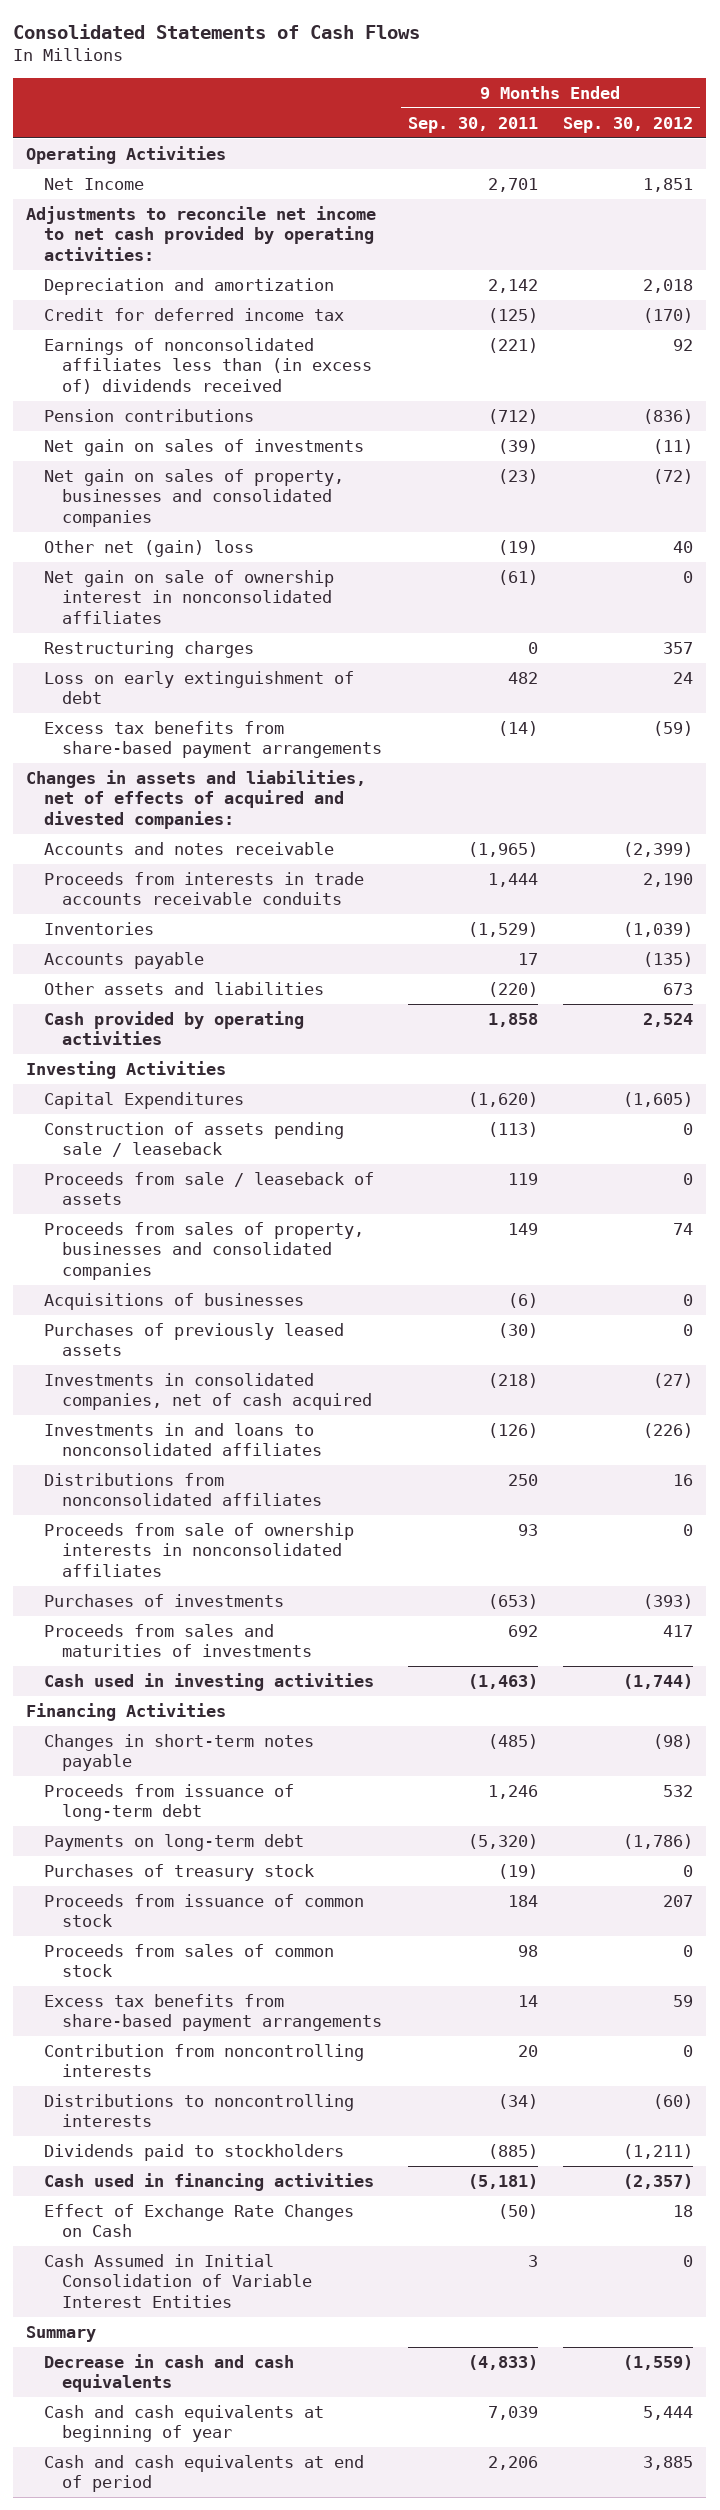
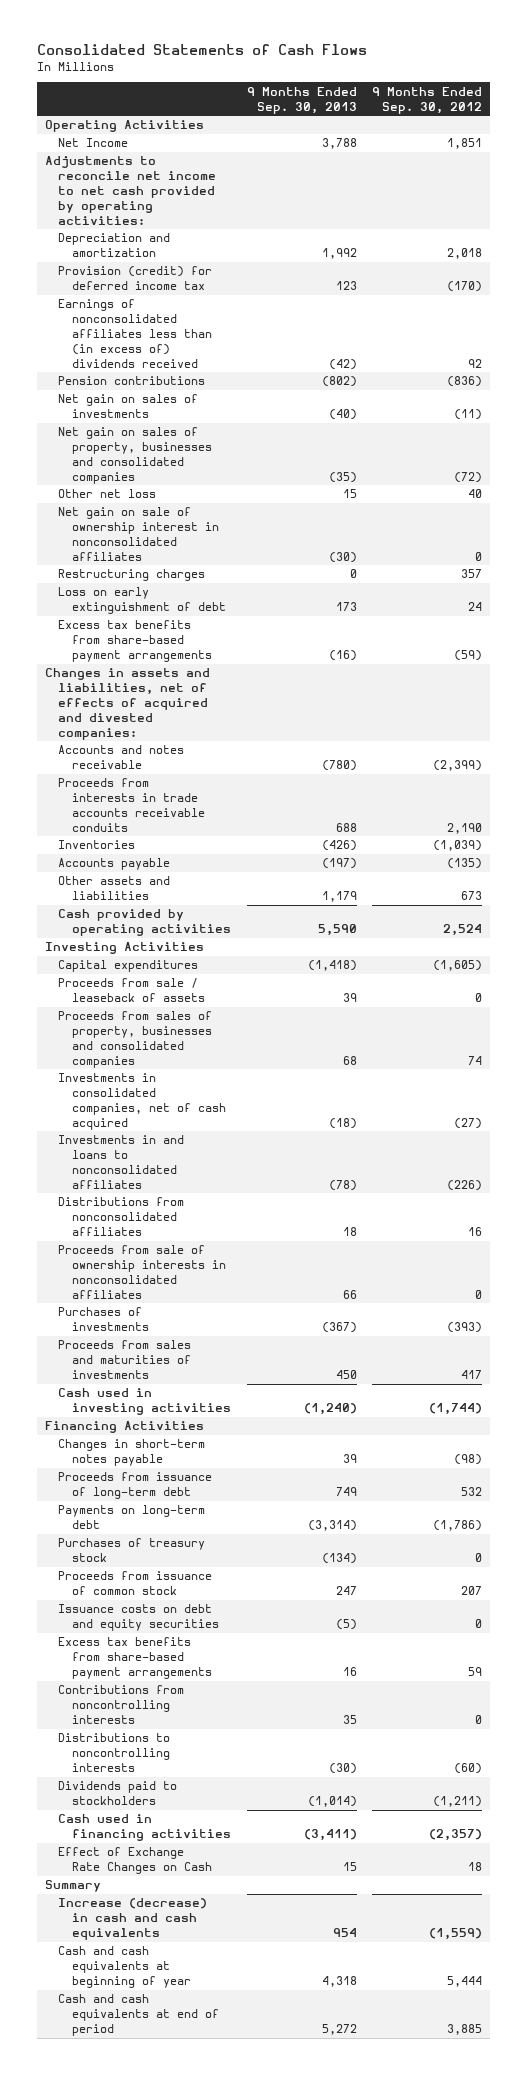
- | 9 Months Ended Sep. 30, 2011 | 9 Months Ended Sep. 30, 2012
+ | 9 Months Ended Sep. 30, 2013 | 9 Months Ended Sep. 30, 2012
- Credit for deferred income tax | (125) | (170)
+ Provision (credit) for deferred income tax | 123 | (170)
- Other net (gain) loss | (19) | 40
+ Other net loss | 15 | 40
- Capital Expenditures | (1,620) | (1,605)
- Construction of assets pending sale / leaseback | (113) | 0
+ Capital expenditures | (1,418) | (1,605)
- Acquisitions of businesses | (6) | 0
- Purchases of previously leased assets | (30) | 0
- Proceeds from sales of common stock | 98 | 0
+ Issuance costs on debt and equity securities | (5) | 0
- Contribution from noncontrolling interests | 20 | 0
+ Contributions from noncontrolling interests | 35 | 0
- Cash Assumed in Initial Consolidation of Variable Interest Entities | 3 | 0
- Decrease in cash and cash equivalents | (4,833) | (1,559)
+ Increase (decrease) in cash and cash equivalents | 954 | (1,559)

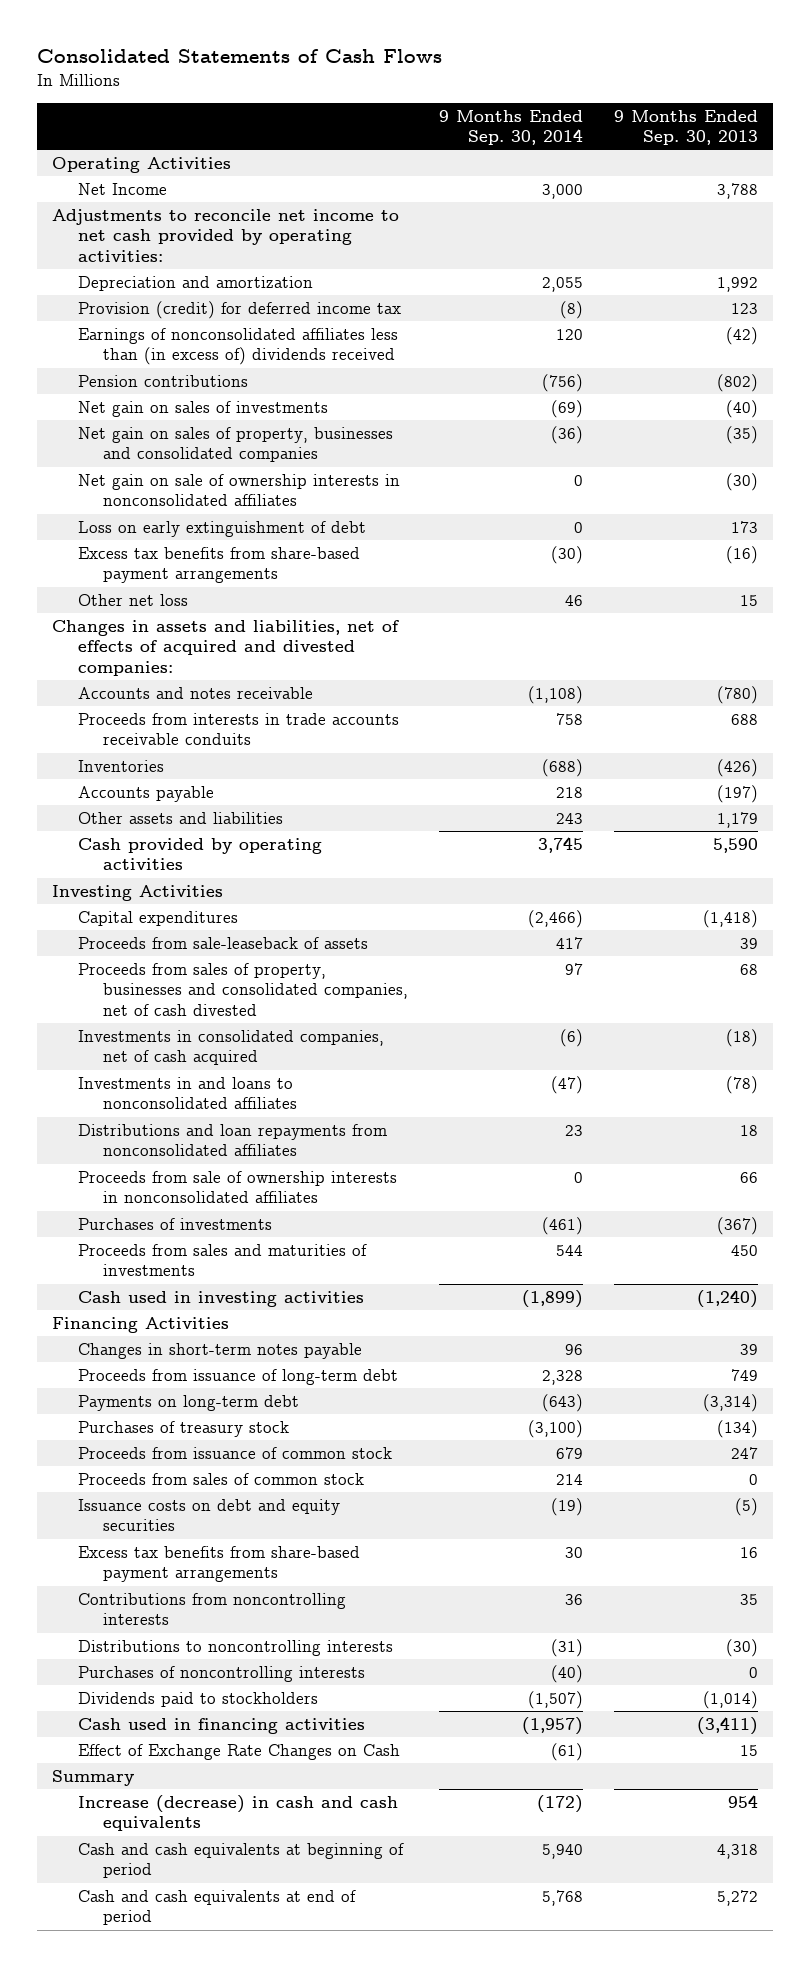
- | 9 Months Ended Sep. 30, 2013 | 9 Months Ended Sep. 30, 2012
+ | 9 Months Ended Sep. 30, 2014 | 9 Months Ended Sep. 30, 2013
- Net gain on sale of ownership interest in nonconsolidated affiliates | (30) | 0
- Restructuring charges | 0 | 357
+ Net gain on sale of ownership interests in nonconsolidated affiliates | 0 | (30)
moved down: Other net loss | 46 | 15
- Proceeds from sale / leaseback of assets | 39 | 0
- Proceeds from sales of property, businesses and consolidated companies | 68 | 74
+ Proceeds from sale-leaseback of assets | 417 | 39
+ Proceeds from sales of property, businesses and consolidated companies, net of cash divested | 97 | 68
- Distributions from nonconsolidated affiliates | 18 | 16
+ Distributions and loan repayments from nonconsolidated affiliates | 23 | 18
+ Proceeds from sales of common stock | 214 | 0
+ Purchases of noncontrolling interests | (40) | 0
- Cash and cash equivalents at beginning of year | 4,318 | 5,444
+ Cash and cash equivalents at beginning of period | 5,940 | 4,318

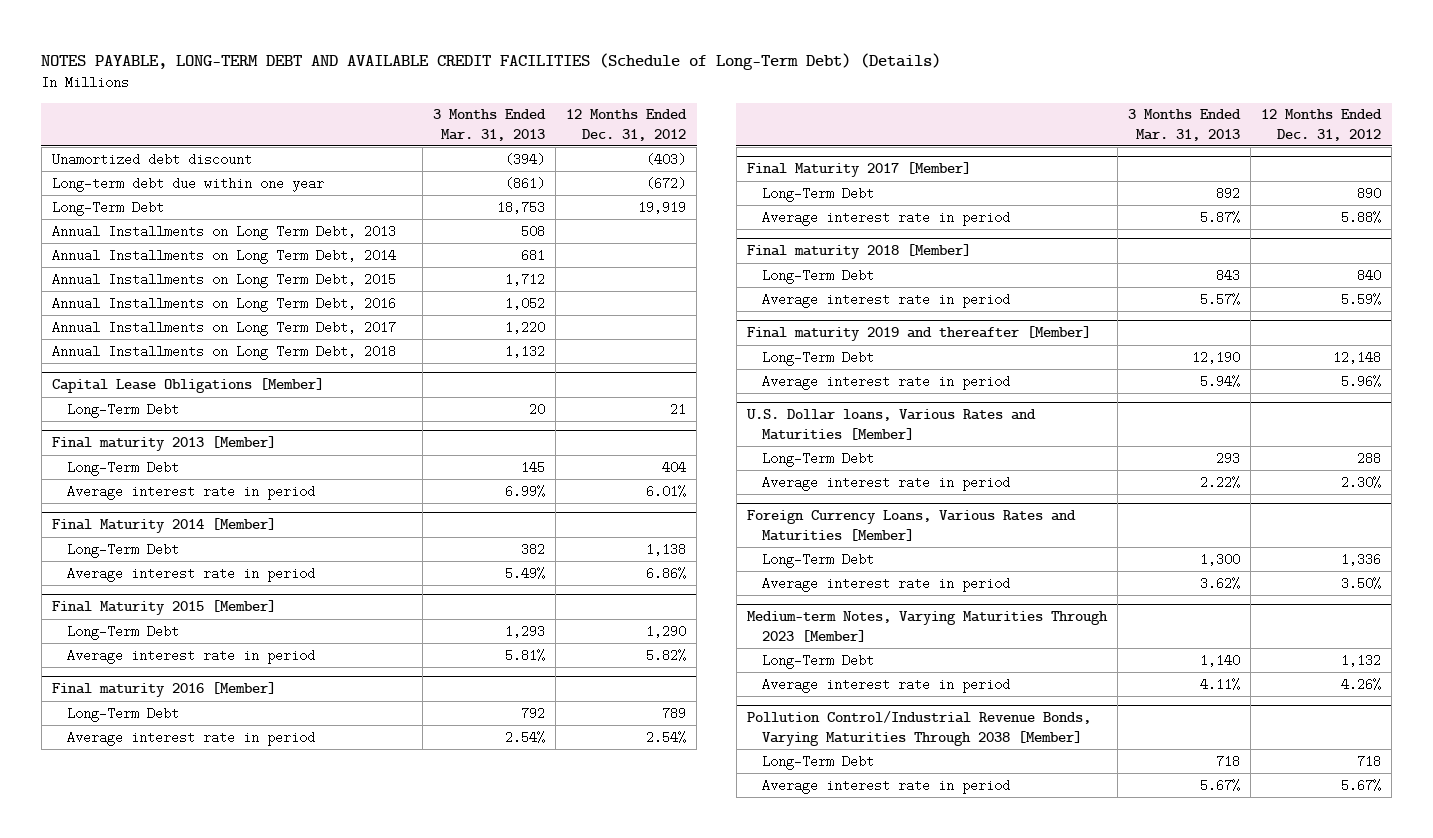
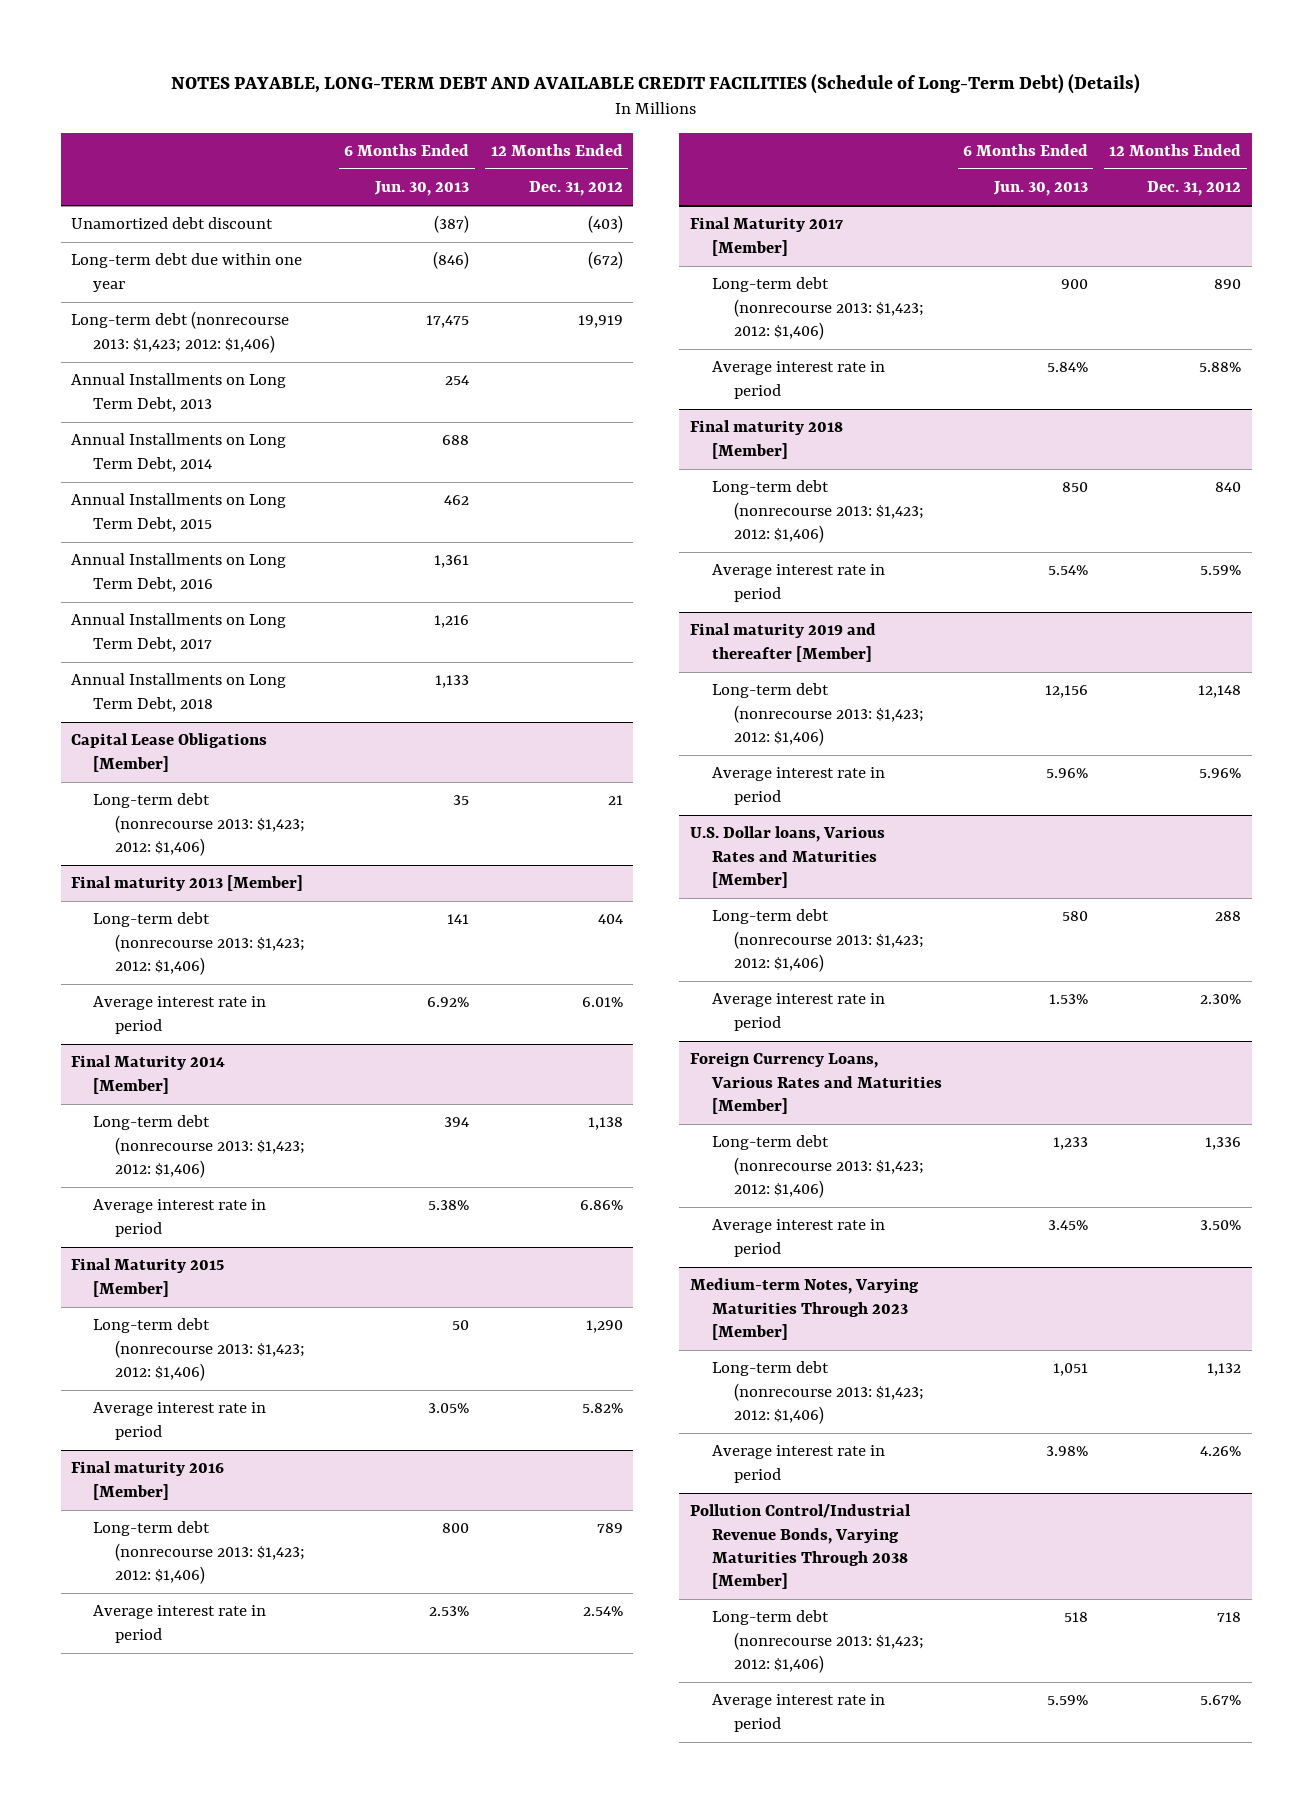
- | 3 Months Ended Mar. 31, 2013 | 12 Months Ended Dec. 31, 2012
+ | 6 Months Ended Jun. 30, 2013 | 12 Months Ended Dec. 31, 2012
- Long-Term Debt | 18,753 | 19,919
+ Long-term debt (nonrecourse 2013: $1,423; 2012: $1,406) | 17,475 | 19,919
@ Capital Lease Obligations [Member]
- Long-Term Debt | 20 | 21
+ Long-term debt (nonrecourse 2013: $1,423; 2012: $1,406) | 35 | 21
@ Final maturity 2013 [Member]
- Long-Term Debt | 145 | 404
+ Long-term debt (nonrecourse 2013: $1,423; 2012: $1,406) | 141 | 404
@ Final Maturity 2014 [Member]
- Long-Term Debt | 382 | 1,138
+ Long-term debt (nonrecourse 2013: $1,423; 2012: $1,406) | 394 | 1,138
@ Final Maturity 2015 [Member]
- Long-Term Debt | 1,293 | 1,290
+ Long-term debt (nonrecourse 2013: $1,423; 2012: $1,406) | 50 | 1,290
@ Final maturity 2016 [Member]
- Long-Term Debt | 792 | 789
+ Long-term debt (nonrecourse 2013: $1,423; 2012: $1,406) | 800 | 789
@ Final Maturity 2017 [Member]
- Long-Term Debt | 892 | 890
+ Long-term debt (nonrecourse 2013: $1,423; 2012: $1,406) | 900 | 890
@ Final maturity 2018 [Member]
- Long-Term Debt | 843 | 840
+ Long-term debt (nonrecourse 2013: $1,423; 2012: $1,406) | 850 | 840
@ Final maturity 2019 and thereafter [Member]
- Long-Term Debt | 12,190 | 12,148
+ Long-term debt (nonrecourse 2013: $1,423; 2012: $1,406) | 12,156 | 12,148
@ U.S. Dollar loans, Various Rates and Maturities [Member]
- Long-Term Debt | 293 | 288
+ Long-term debt (nonrecourse 2013: $1,423; 2012: $1,406) | 580 | 288
@ Foreign Currency Loans, Various Rates and Maturities [Member]
- Long-Term Debt | 1,300 | 1,336
+ Long-term debt (nonrecourse 2013: $1,423; 2012: $1,406) | 1,233 | 1,336
@ Medium-term Notes, Varying Maturities Through 2023 [Member]
- Long-Term Debt | 1,140 | 1,132
+ Long-term debt (nonrecourse 2013: $1,423; 2012: $1,406) | 1,051 | 1,132
@ Pollution Control/Industrial Revenue Bonds, Varying Maturities Through 2038 [Member]
- Long-Term Debt | 718 | 718
+ Long-term debt (nonrecourse 2013: $1,423; 2012: $1,406) | 518 | 718

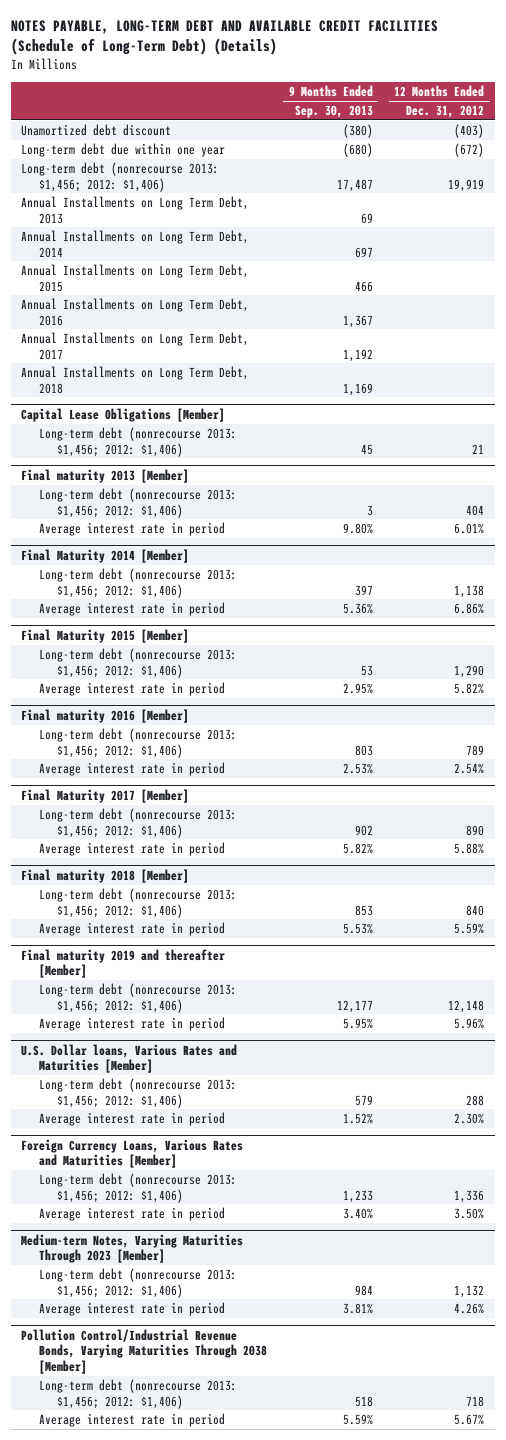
- | 6 Months Ended Jun. 30, 2013 | 12 Months Ended Dec. 31, 2012
+ | 9 Months Ended Sep. 30, 2013 | 12 Months Ended Dec. 31, 2012
- Long-term debt (nonrecourse 2013: $1,423; 2012: $1,406) | 17,475 | 19,919
+ Long-term debt (nonrecourse 2013: $1,456; 2012: $1,406) | 17,487 | 19,919
@ Capital Lease Obligations [Member]
- Long-term debt (nonrecourse 2013: $1,423; 2012: $1,406) | 35 | 21
+ Long-term debt (nonrecourse 2013: $1,456; 2012: $1,406) | 45 | 21
@ Final maturity 2013 [Member]
- Long-term debt (nonrecourse 2013: $1,423; 2012: $1,406) | 141 | 404
+ Long-term debt (nonrecourse 2013: $1,456; 2012: $1,406) | 3 | 404
@ Final Maturity 2014 [Member]
- Long-term debt (nonrecourse 2013: $1,423; 2012: $1,406) | 394 | 1,138
+ Long-term debt (nonrecourse 2013: $1,456; 2012: $1,406) | 397 | 1,138
@ Final Maturity 2015 [Member]
- Long-term debt (nonrecourse 2013: $1,423; 2012: $1,406) | 50 | 1,290
+ Long-term debt (nonrecourse 2013: $1,456; 2012: $1,406) | 53 | 1,290
@ Final maturity 2016 [Member]
- Long-term debt (nonrecourse 2013: $1,423; 2012: $1,406) | 800 | 789
+ Long-term debt (nonrecourse 2013: $1,456; 2012: $1,406) | 803 | 789
@ Final Maturity 2017 [Member]
- Long-term debt (nonrecourse 2013: $1,423; 2012: $1,406) | 900 | 890
+ Long-term debt (nonrecourse 2013: $1,456; 2012: $1,406) | 902 | 890
@ Final maturity 2018 [Member]
- Long-term debt (nonrecourse 2013: $1,423; 2012: $1,406) | 850 | 840
+ Long-term debt (nonrecourse 2013: $1,456; 2012: $1,406) | 853 | 840
@ Final maturity 2019 and thereafter [Member]
- Long-term debt (nonrecourse 2013: $1,423; 2012: $1,406) | 12,156 | 12,148
+ Long-term debt (nonrecourse 2013: $1,456; 2012: $1,406) | 12,177 | 12,148
@ U.S. Dollar loans, Various Rates and Maturities [Member]
- Long-term debt (nonrecourse 2013: $1,423; 2012: $1,406) | 580 | 288
+ Long-term debt (nonrecourse 2013: $1,456; 2012: $1,406) | 579 | 288
@ Foreign Currency Loans, Various Rates and Maturities [Member]
- Long-term debt (nonrecourse 2013: $1,423; 2012: $1,406) | 1,233 | 1,336
+ Long-term debt (nonrecourse 2013: $1,456; 2012: $1,406) | 1,233 | 1,336
@ Medium-term Notes, Varying Maturities Through 2023 [Member]
- Long-term debt (nonrecourse 2013: $1,423; 2012: $1,406) | 1,051 | 1,132
+ Long-term debt (nonrecourse 2013: $1,456; 2012: $1,406) | 984 | 1,132
@ Pollution Control/Industrial Revenue Bonds, Varying Maturities Through 2038 [Member]
- Long-term debt (nonrecourse 2013: $1,423; 2012: $1,406) | 518 | 718
+ Long-term debt (nonrecourse 2013: $1,456; 2012: $1,406) | 518 | 718

